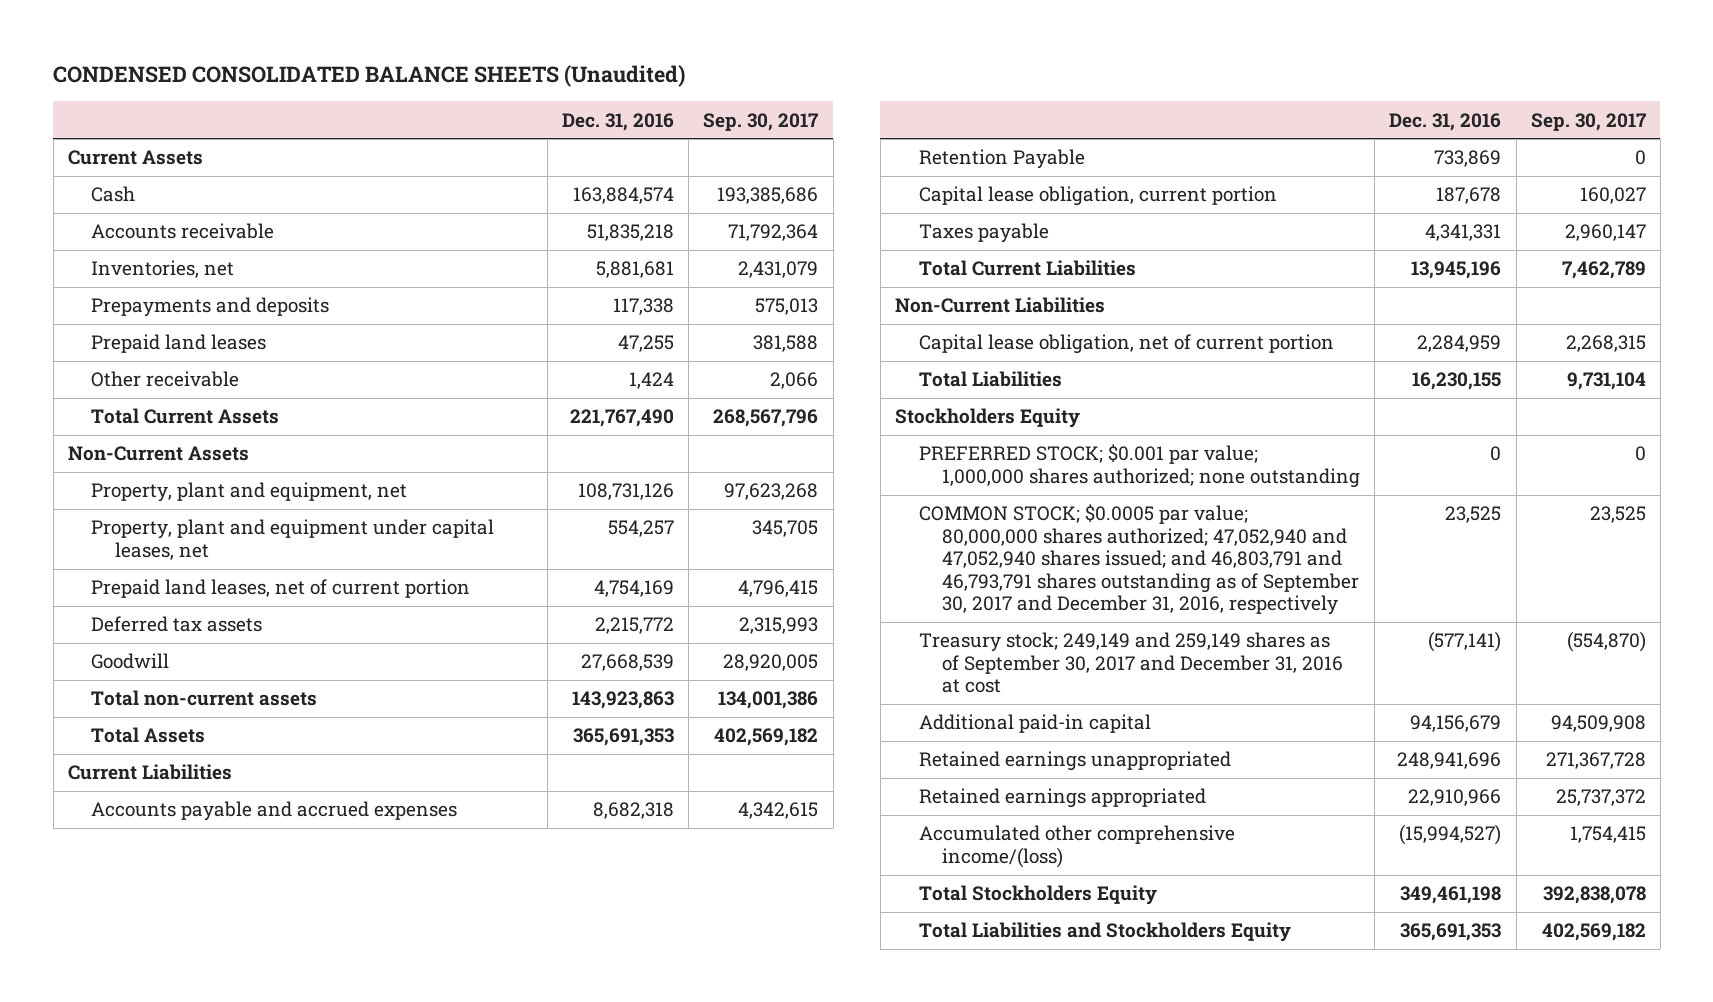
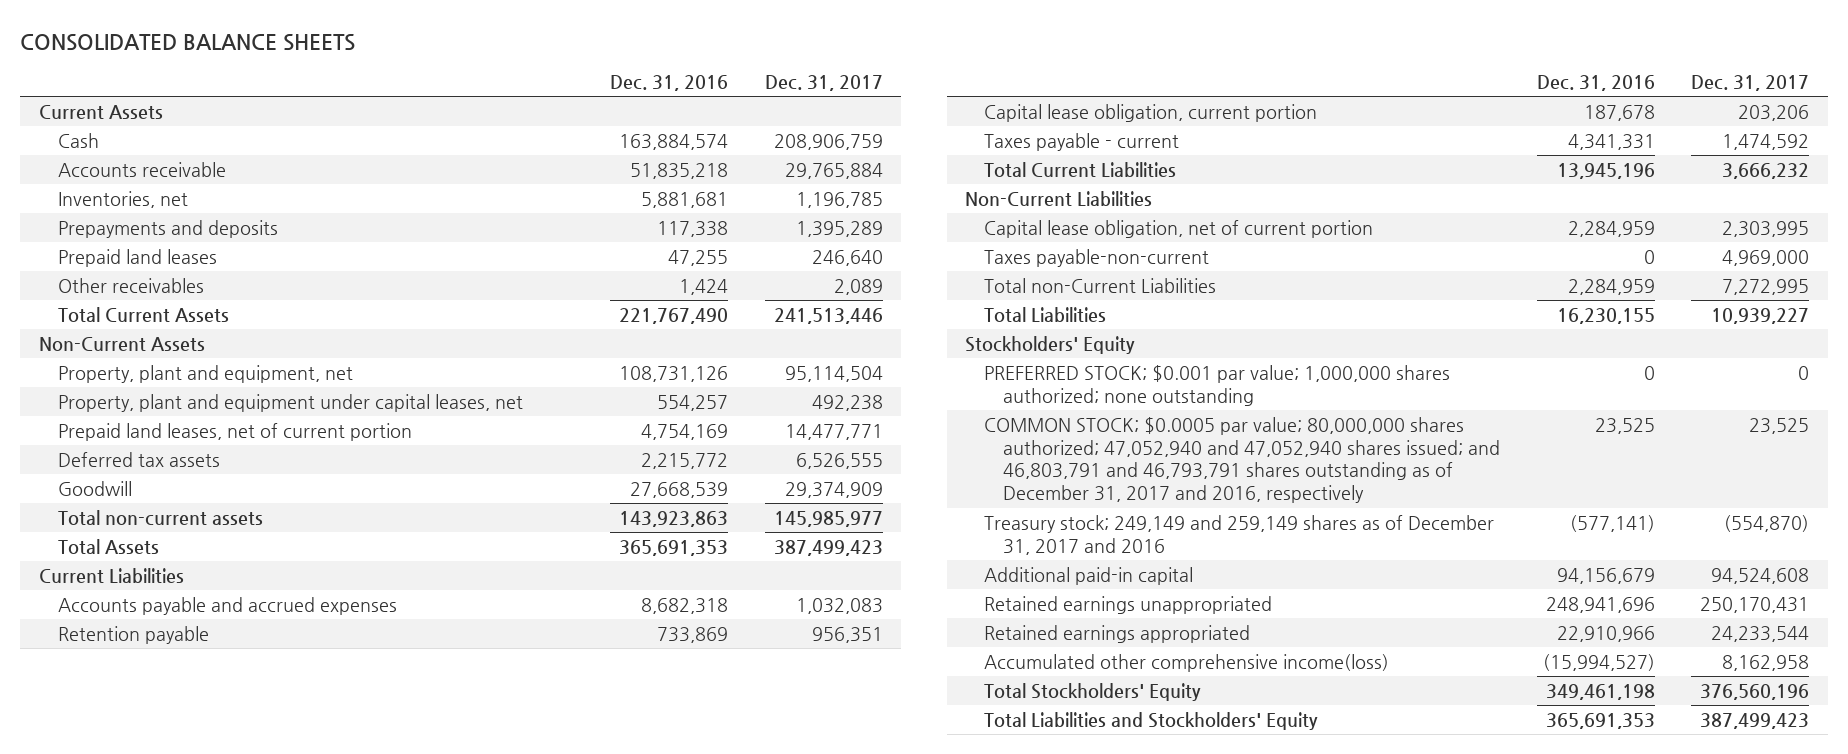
- CONDENSED CONSOLIDATED BALANCE SHEETS (Unaudited)
+ CONSOLIDATED BALANCE SHEETS
- | Dec. 31, 2016 | Sep. 30, 2017
+ | Dec. 31, 2016 | Dec. 31, 2017
- Other receivable | 1,424 | 2,066
+ Other receivables | 1,424 | 2,089
- Retention Payable | 733,869 | 0
+ Retention payable | 733,869 | 956,351
- Taxes payable | 4,341,331 | 2,960,147
+ Taxes payable - current | 4,341,331 | 1,474,592
+ Taxes payable-non-current | 0 | 4,969,000
+ Total non-Current Liabilities | 2,284,959 | 7,272,995
- Stockholders Equity
+ Stockholders' Equity
- COMMON STOCK; $0.0005 par value; 80,000,000 shares authorized; 47,052,940 and 47,052,940 shares issued; and 46,803,791 and 46,793,791 shares outstanding as of September 30, 2017 and December 31, 2016, respectively | 23,525 | 23,525
- Treasury stock; 249,149 and 259,149 shares as of September 30, 2017 and December 31, 2016 at cost | (577,141) | (554,870)
+ COMMON STOCK; $0.0005 par value; 80,000,000 shares authorized; 47,052,940 and 47,052,940 shares issued; and 46,803,791 and 46,793,791 shares outstanding as of December 31, 2017 and 2016, respectively | 23,525 | 23,525
+ Treasury stock; 249,149 and 259,149 shares as of December 31, 2017 and 2016 | (577,141) | (554,870)
- Accumulated other comprehensive income/(loss) | (15,994,527) | 1,754,415
- Total Stockholders Equity | 349,461,198 | 392,838,078
- Total Liabilities and Stockholders Equity | 365,691,353 | 402,569,182
+ Accumulated other comprehensive income(loss) | (15,994,527) | 8,162,958
+ Total Stockholders' Equity | 349,461,198 | 376,560,196
+ Total Liabilities and Stockholders' Equity | 365,691,353 | 387,499,423

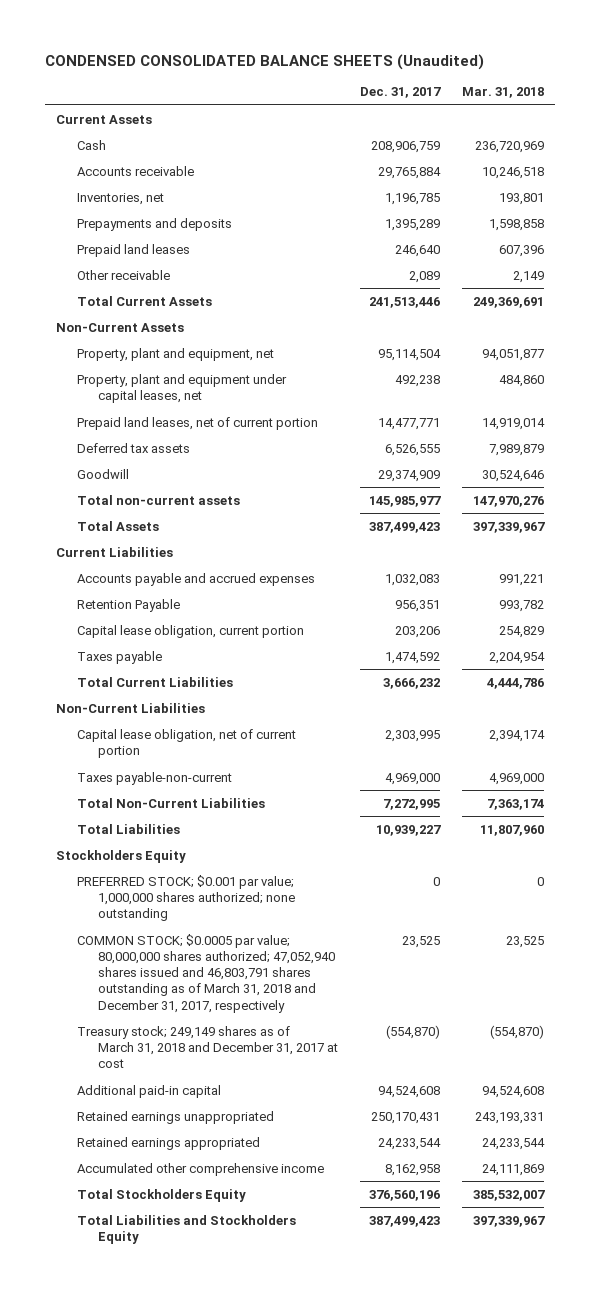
- CONSOLIDATED BALANCE SHEETS
+ CONDENSED CONSOLIDATED BALANCE SHEETS (Unaudited)
- | Dec. 31, 2016 | Dec. 31, 2017
+ | Dec. 31, 2017 | Mar. 31, 2018
- Other receivables | 1,424 | 2,089
+ Other receivable | 2,089 | 2,149
- Retention payable | 733,869 | 956,351
+ Retention Payable | 956,351 | 993,782
- Taxes payable - current | 4,341,331 | 1,474,592
+ Taxes payable | 1,474,592 | 2,204,954
- Total non-Current Liabilities | 2,284,959 | 7,272,995
+ Total Non-Current Liabilities | 7,272,995 | 7,363,174
- Stockholders' Equity
+ Stockholders Equity
- COMMON STOCK; $0.0005 par value; 80,000,000 shares authorized; 47,052,940 and 47,052,940 shares issued; and 46,803,791 and 46,793,791 shares outstanding as of December 31, 2017 and 2016, respectively | 23,525 | 23,525
- Treasury stock; 249,149 and 259,149 shares as of December 31, 2017 and 2016 | (577,141) | (554,870)
+ COMMON STOCK; $0.0005 par value; 80,000,000 shares authorized; 47,052,940 shares issued and 46,803,791 shares outstanding as of March 31, 2018 and December 31, 2017, respectively | 23,525 | 23,525
+ Treasury stock; 249,149 shares as of March 31, 2018 and December 31, 2017 at cost | (554,870) | (554,870)
- Accumulated other comprehensive income(loss) | (15,994,527) | 8,162,958
- Total Stockholders' Equity | 349,461,198 | 376,560,196
- Total Liabilities and Stockholders' Equity | 365,691,353 | 387,499,423
+ Accumulated other comprehensive income | 8,162,958 | 24,111,869
+ Total Stockholders Equity | 376,560,196 | 385,532,007
+ Total Liabilities and Stockholders Equity | 387,499,423 | 397,339,967

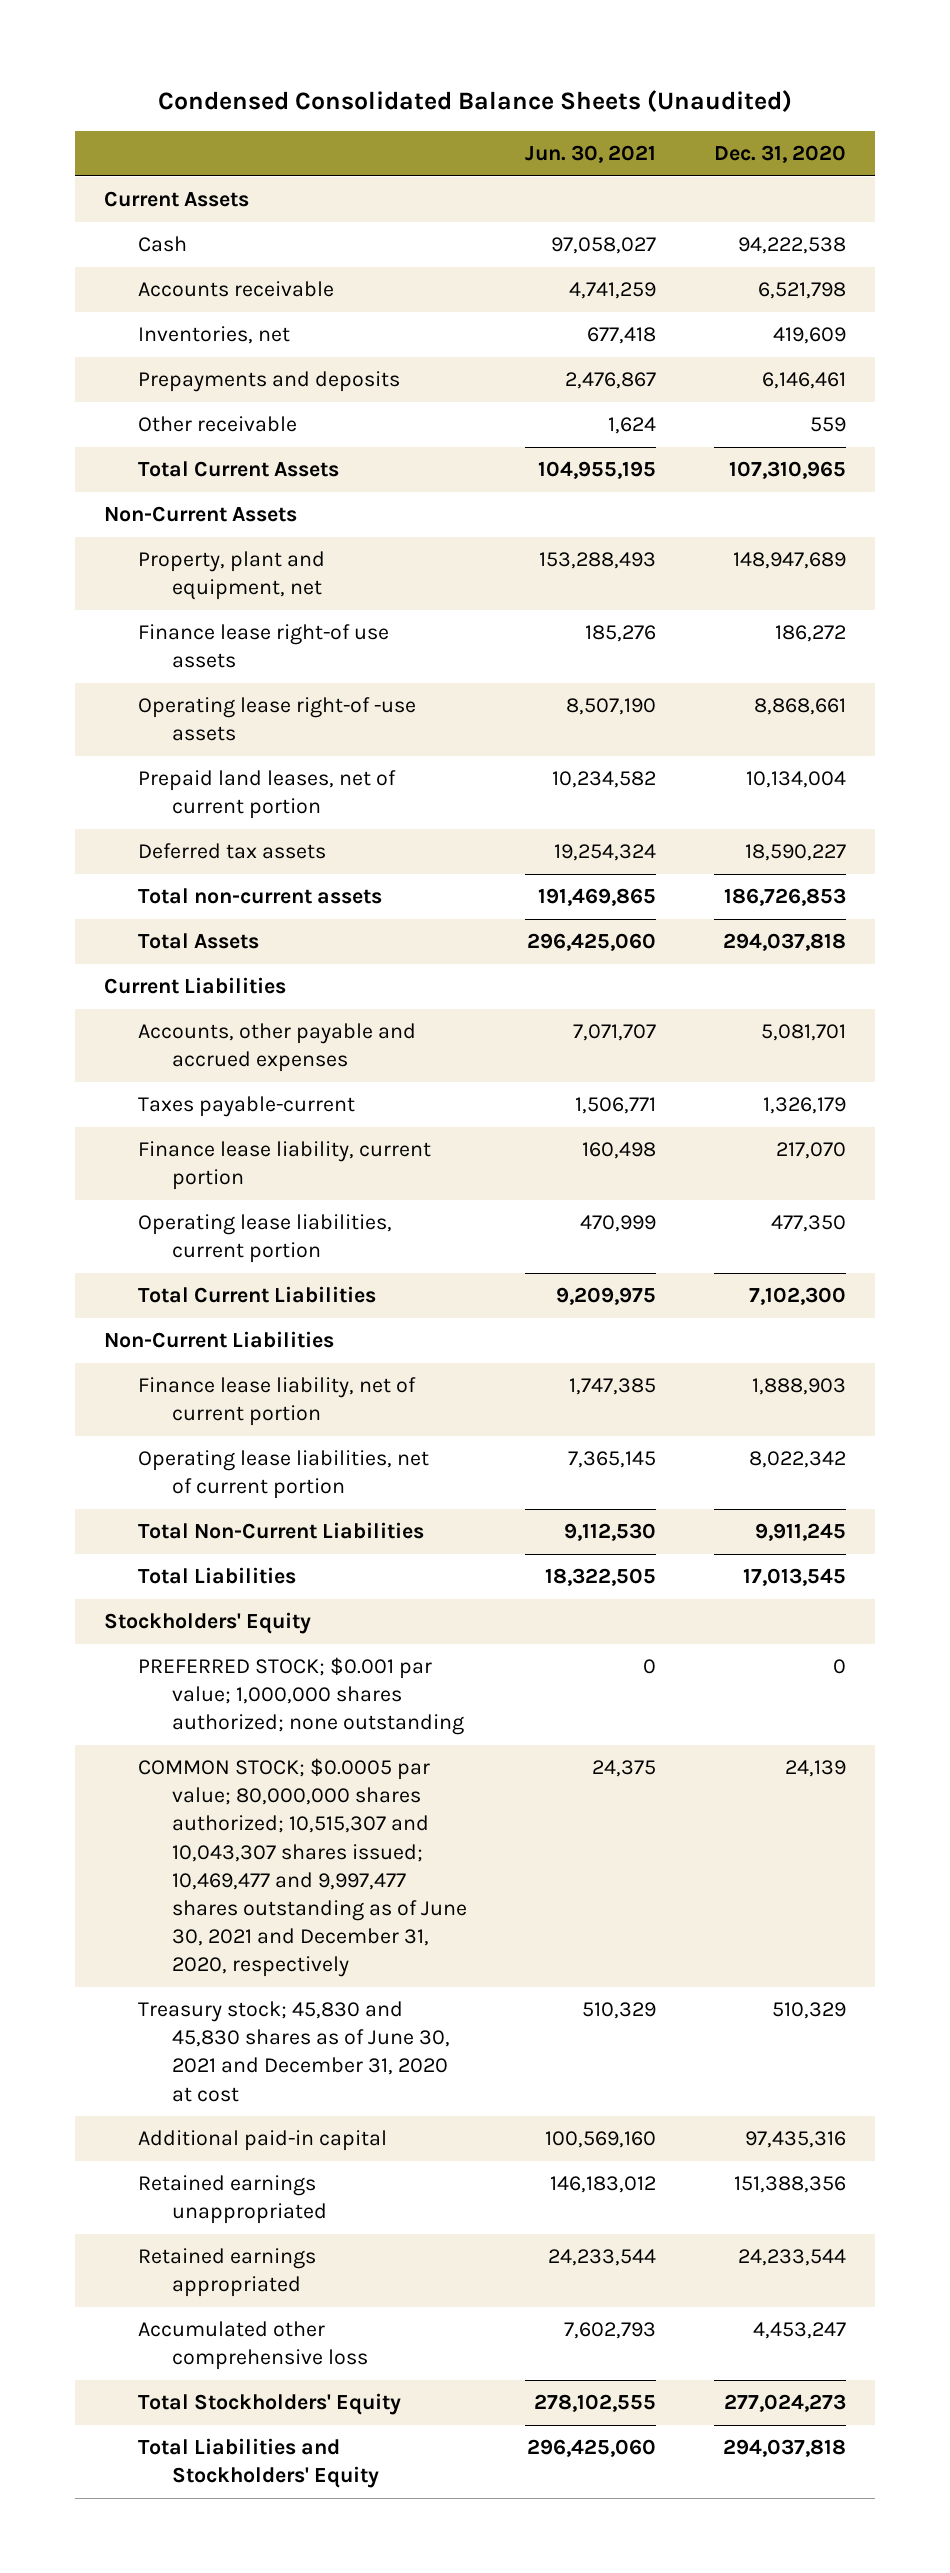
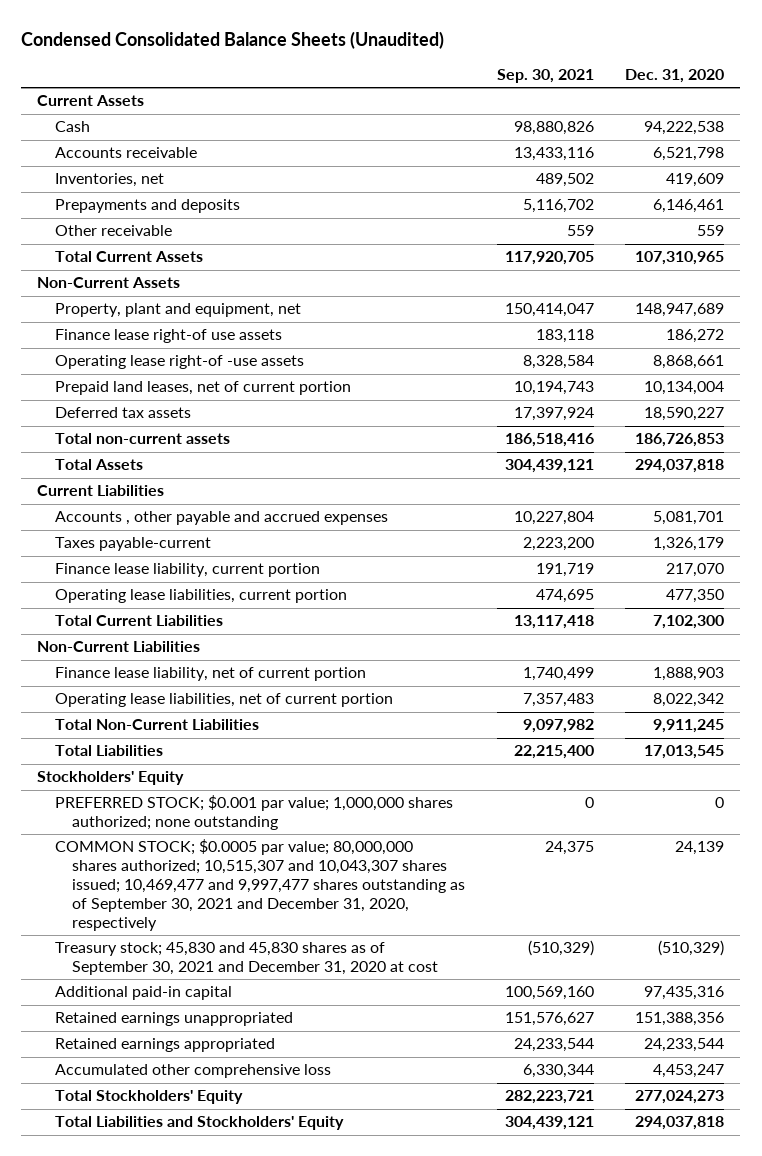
- | Jun. 30, 2021 | Dec. 31, 2020
+ | Sep. 30, 2021 | Dec. 31, 2020
- Accounts, other payable and accrued expenses | 7,071,707 | 5,081,701
+ Accounts , other payable and accrued expenses | 10,227,804 | 5,081,701
- COMMON STOCK; $0.0005 par value; 80,000,000 shares authorized; 10,515,307 and 10,043,307 shares issued; 10,469,477 and 9,997,477 shares outstanding as of June 30, 2021 and December 31, 2020, respectively | 24,375 | 24,139
- Treasury stock; 45,830 and 45,830 shares as of June 30, 2021 and December 31, 2020 at cost | 510,329 | 510,329
+ COMMON STOCK; $0.0005 par value; 80,000,000 shares authorized; 10,515,307 and 10,043,307 shares issued; 10,469,477 and 9,997,477 shares outstanding as of September 30, 2021 and December 31, 2020, respectively | 24,375 | 24,139
+ Treasury stock; 45,830 and 45,830 shares as of September 30, 2021 and December 31, 2020 at cost | (510,329) | (510,329)

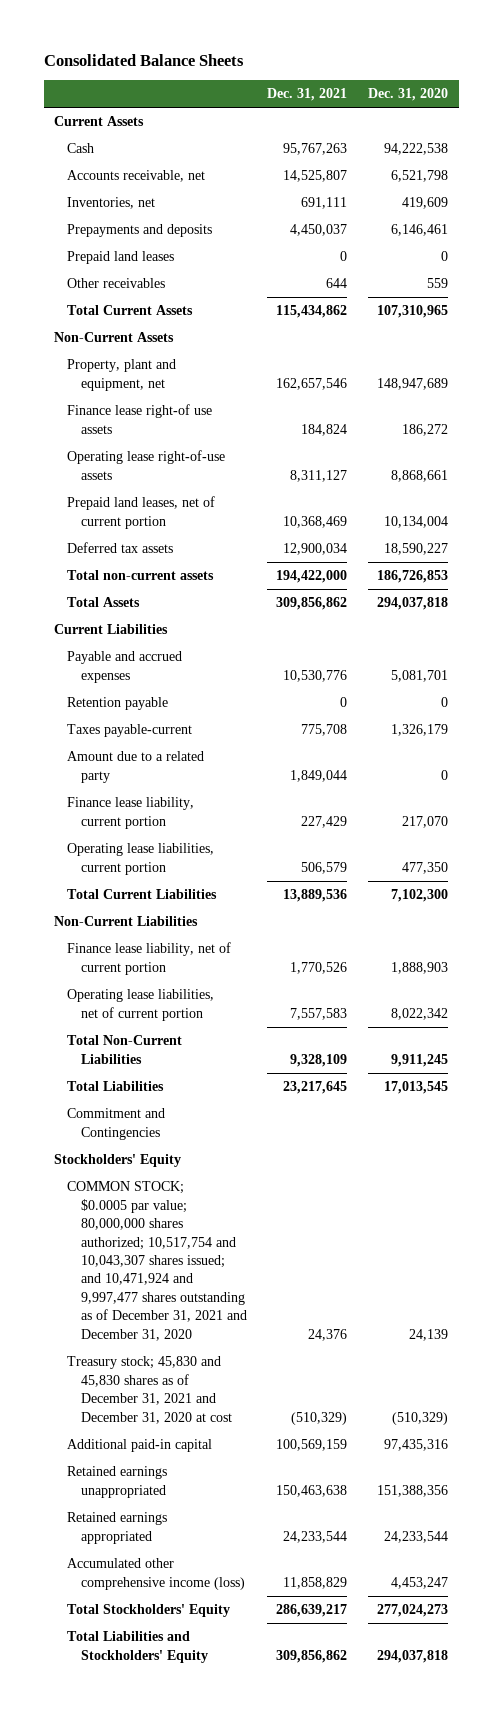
- Condensed Consolidated Balance Sheets (Unaudited)
+ Consolidated Balance Sheets
- | Sep. 30, 2021 | Dec. 31, 2020
+ | Dec. 31, 2021 | Dec. 31, 2020
- Accounts receivable | 13,433,116 | 6,521,798
+ Accounts receivable, net | 14,525,807 | 6,521,798
- Other receivable | 559 | 559
+ Prepaid land leases | 0 | 0
+ Other receivables | 644 | 559
- Operating lease right-of -use assets | 8,328,584 | 8,868,661
+ Operating lease right-of-use assets | 8,311,127 | 8,868,661
- Accounts , other payable and accrued expenses | 10,227,804 | 5,081,701
+ Payable and accrued expenses | 10,530,776 | 5,081,701
+ Retention payable | 0 | 0
+ Amount due to a related party | 1,849,044 | 0
+ Commitment and Contingencies
- PREFERRED STOCK; $0.001 par value; 1,000,000 shares authorized; none outstanding | 0 | 0
- COMMON STOCK; $0.0005 par value; 80,000,000 shares authorized; 10,515,307 and 10,043,307 shares issued; 10,469,477 and 9,997,477 shares outstanding as of September 30, 2021 and December 31, 2020, respectively | 24,375 | 24,139
- Treasury stock; 45,830 and 45,830 shares as of September 30, 2021 and December 31, 2020 at cost | (510,329) | (510,329)
+ COMMON STOCK; $0.0005 par value; 80,000,000 shares authorized; 10,517,754 and 10,043,307 shares issued; and 10,471,924 and 9,997,477 shares outstanding as of December 31, 2021 and December 31, 2020 | 24,376 | 24,139
+ Treasury stock; 45,830 and 45,830 shares as of December 31, 2021 and December 31, 2020 at cost | (510,329) | (510,329)
- Accumulated other comprehensive loss | 6,330,344 | 4,453,247
+ Accumulated other comprehensive income (loss) | 11,858,829 | 4,453,247

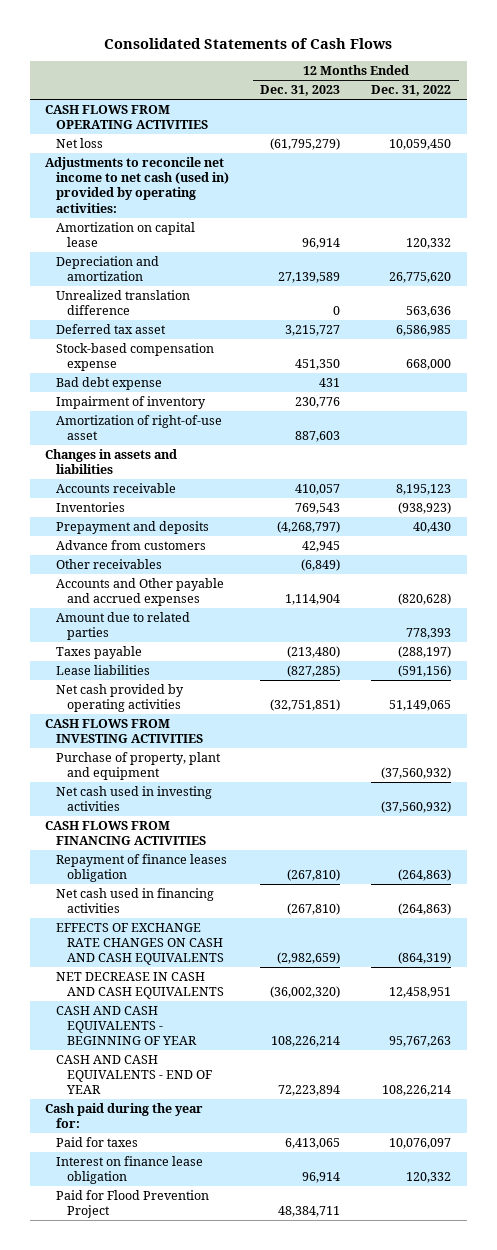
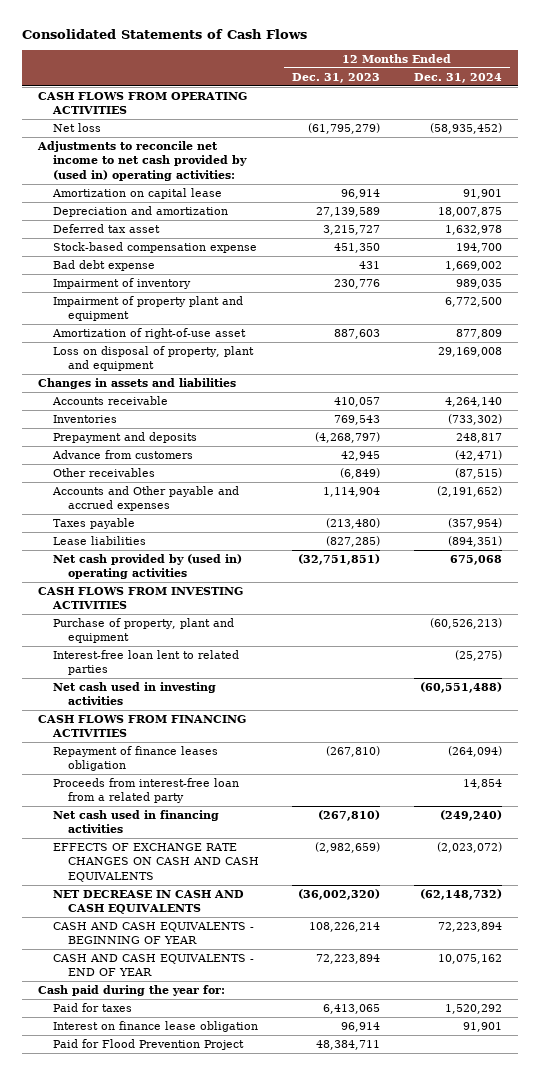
- | 12 Months Ended Dec. 31, 2023 | 12 Months Ended Dec. 31, 2022
+ | 12 Months Ended Dec. 31, 2023 | 12 Months Ended Dec. 31, 2024
- Adjustments to reconcile net income to net cash (used in) provided by operating activities:
+ Adjustments to reconcile net income to net cash provided by (used in) operating activities:
- Unrealized translation difference | 0 | 563,636
+ Impairment of property plant and equipment | | 6,772,500
+ Loss on disposal of property, plant and equipment | | 29,169,008
- Amount due to related parties | | 778,393
- Net cash provided by operating activities | (32,751,851) | 51,149,065
+ Net cash provided by (used in) operating activities | (32,751,851) | 675,068
+ Interest-free loan lent to related parties | | (25,275)
+ Proceeds from interest-free loan from a related party | | 14,854

